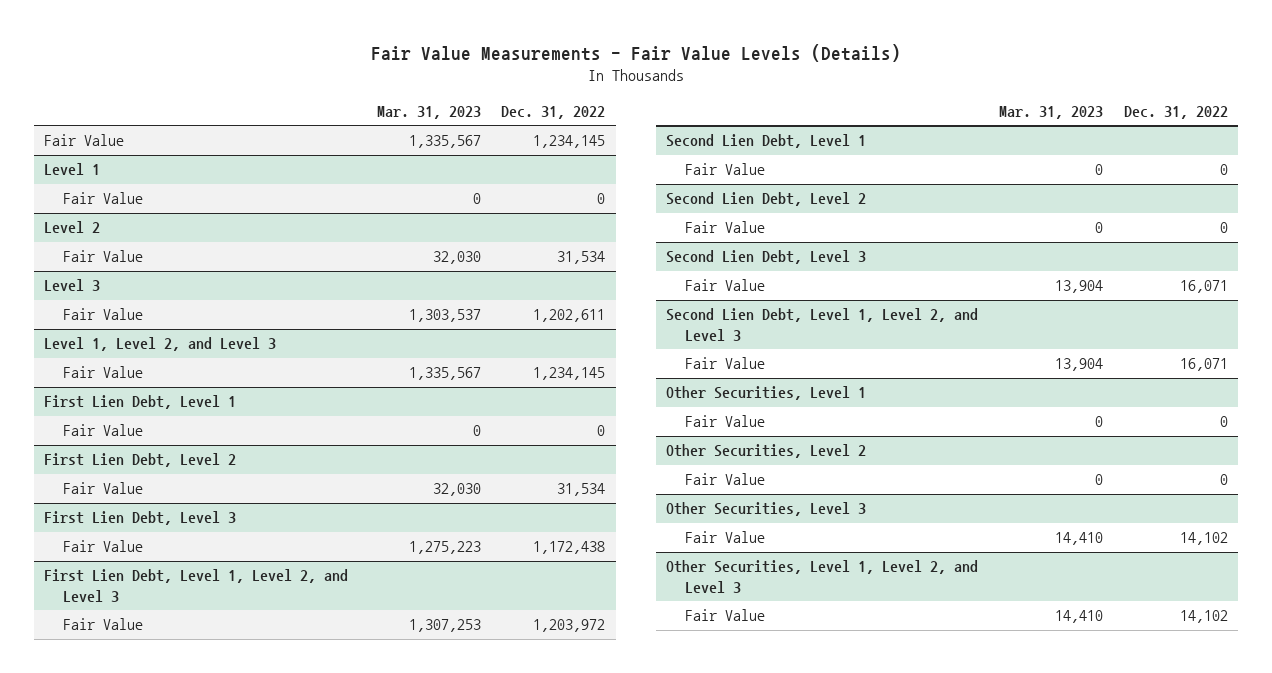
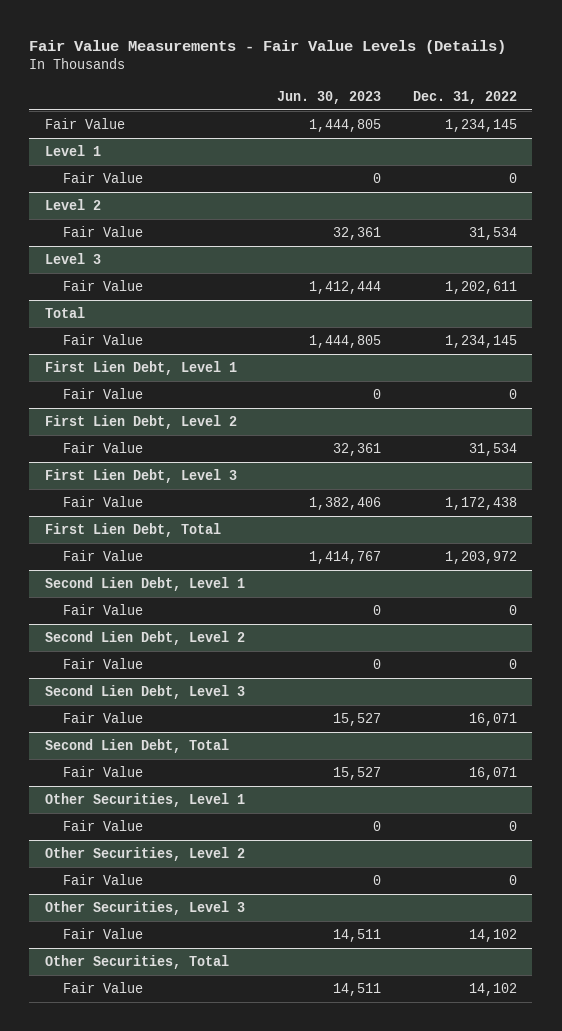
- | Mar. 31, 2023 | Dec. 31, 2022
+ | Jun. 30, 2023 | Dec. 31, 2022
- Level 1, Level 2, and Level 3
+ Total
- First Lien Debt, Level 1, Level 2, and Level 3
+ First Lien Debt, Total
- Second Lien Debt, Level 1, Level 2, and Level 3
+ Second Lien Debt, Total
- Other Securities, Level 1, Level 2, and Level 3
+ Other Securities, Total

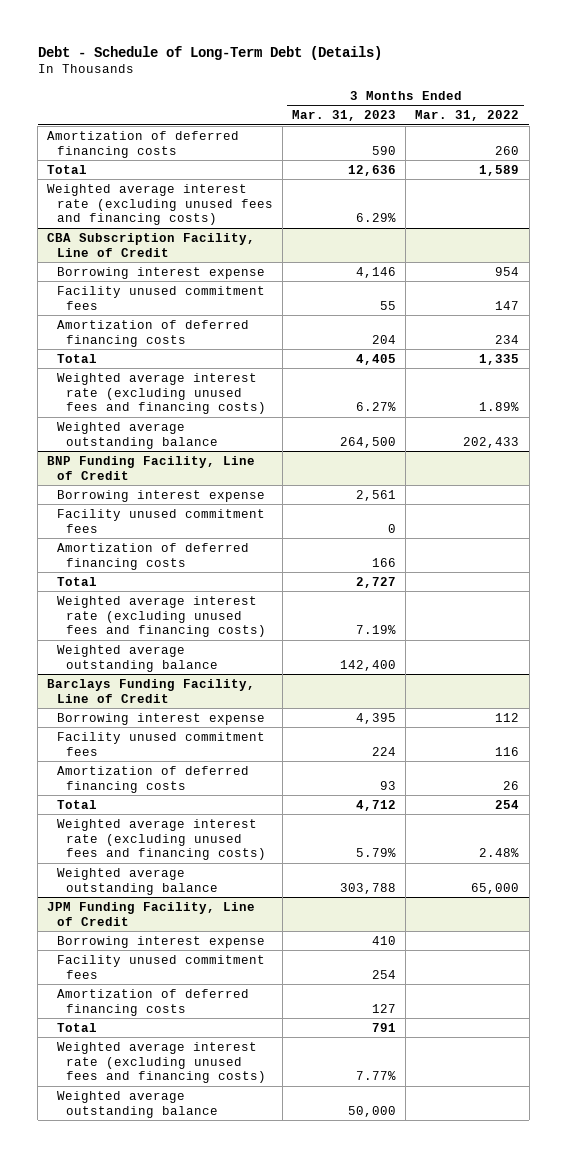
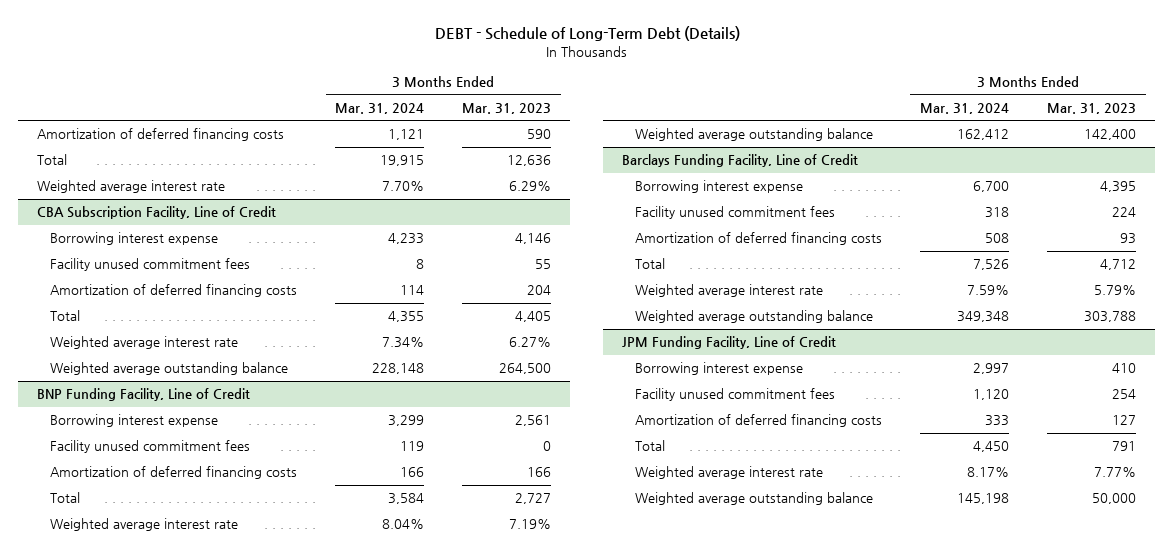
- Debt - Schedule of Long-Term Debt (Details)
+ DEBT - Schedule of Long-Term Debt (Details)
- | 3 Months Ended Mar. 31, 2023 | 3 Months Ended Mar. 31, 2022
+ | 3 Months Ended Mar. 31, 2024 | 3 Months Ended Mar. 31, 2023
- Weighted average interest rate (excluding unused fees and financing costs) | 6.29% |
+ Weighted average interest rate | 7.70% | 6.29%
@ CBA Subscription Facility, Line of Credit
- Weighted average interest rate (excluding unused fees and financing costs) | 6.27% | 1.89%
+ Weighted average interest rate | 7.34% | 6.27%
@ BNP Funding Facility, Line of Credit
- Weighted average interest rate (excluding unused fees and financing costs) | 7.19% |
+ Weighted average interest rate | 8.04% | 7.19%
@ Barclays Funding Facility, Line of Credit
- Weighted average interest rate (excluding unused fees and financing costs) | 5.79% | 2.48%
+ Weighted average interest rate | 7.59% | 5.79%
@ JPM Funding Facility, Line of Credit
- Weighted average interest rate (excluding unused fees and financing costs) | 7.77% |
+ Weighted average interest rate | 8.17% | 7.77%

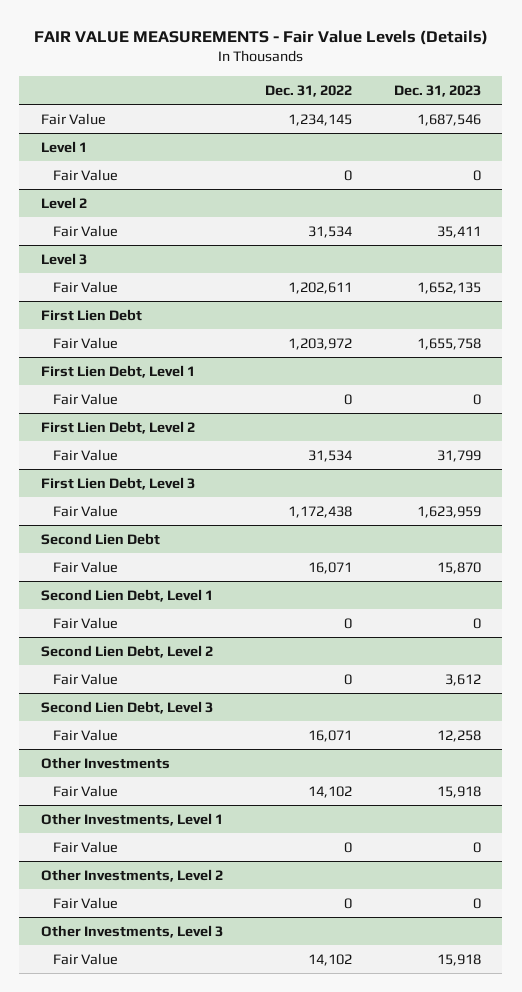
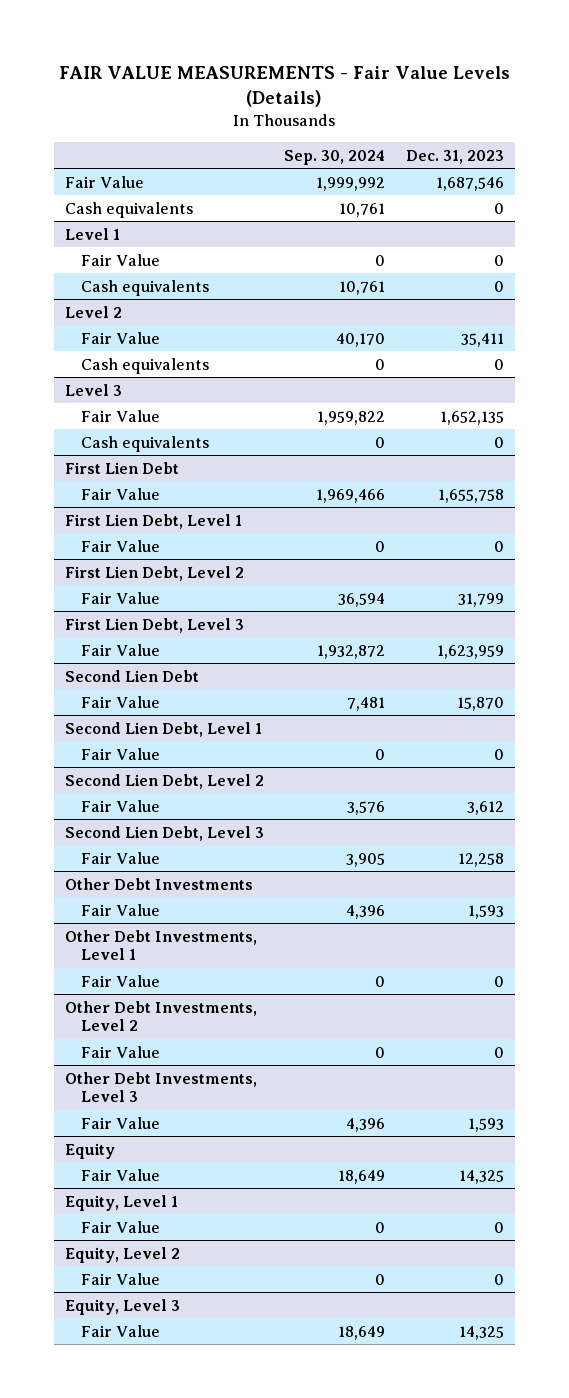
- | Dec. 31, 2022 | Dec. 31, 2023
+ | Sep. 30, 2024 | Dec. 31, 2023
+ Cash equivalents | 10,761 | 0
@ Level 1
+ Cash equivalents | 10,761 | 0
@ Level 2
+ Cash equivalents | 0 | 0
@ Level 3
+ Cash equivalents | 0 | 0
- Other Investments
- Fair Value | 14,102 | 15,918
- Other Investments, Level 1
+ Other Debt Investments
+ Fair Value | 4,396 | 1,593
+ Other Debt Investments, Level 1
- Other Investments, Level 2
+ Other Debt Investments, Level 2
- Other Investments, Level 3
- Fair Value | 14,102 | 15,918
+ Other Debt Investments, Level 3
+ Fair Value | 4,396 | 1,593
+ Equity
+ Fair Value | 18,649 | 14,325
+ Equity, Level 1
+ Fair Value | 0 | 0
+ Equity, Level 2
+ Fair Value | 0 | 0
+ Equity, Level 3
+ Fair Value | 18,649 | 14,325

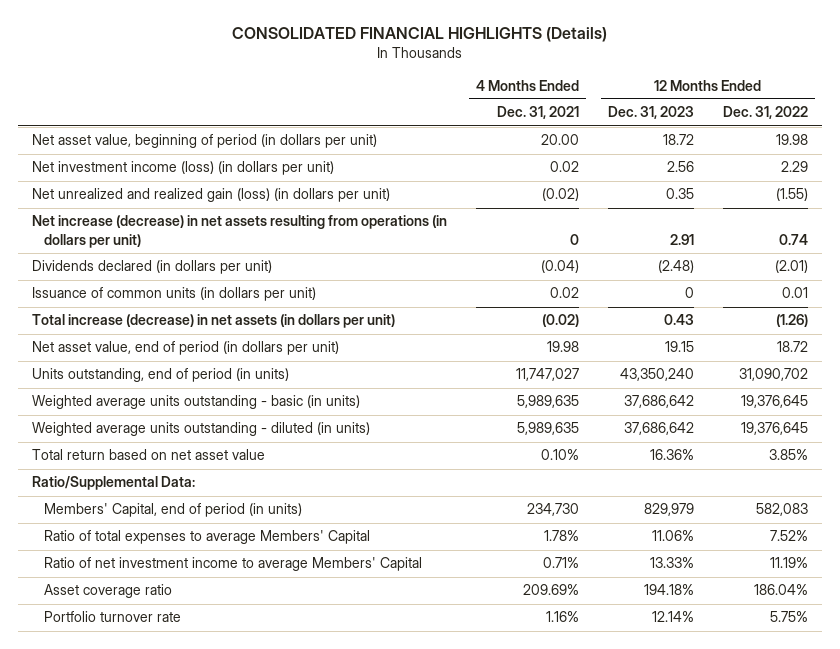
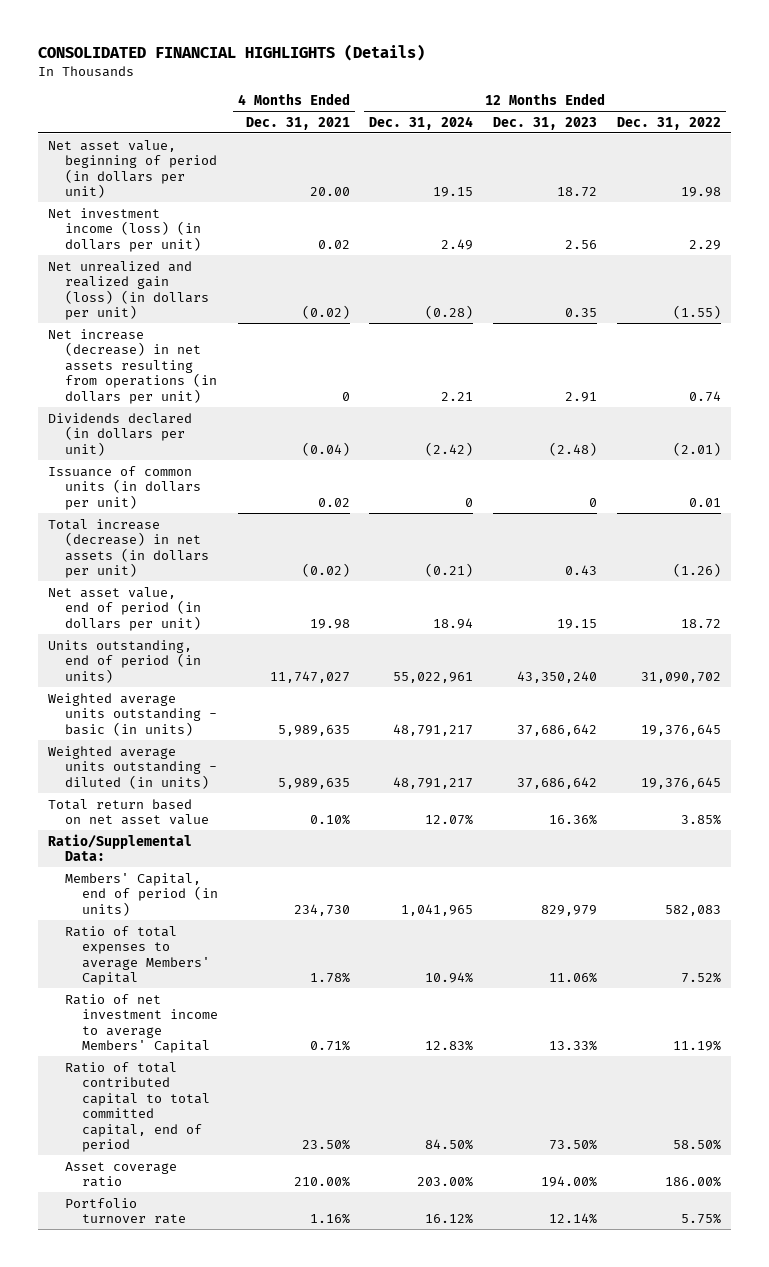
- | 4 Months Ended Dec. 31, 2021 | 12 Months Ended Dec. 31, 2023 | 12 Months Ended Dec. 31, 2022
+ | 4 Months Ended Dec. 31, 2021 | 12 Months Ended Dec. 31, 2024 | 12 Months Ended Dec. 31, 2023 | 12 Months Ended Dec. 31, 2022
- Asset coverage ratio | 209.69% | 194.18% | 186.04%
+ Ratio of total contributed capital to total committed capital, end of period | 23.50% | 84.50% | 73.50% | 58.50%
+ Asset coverage ratio | 210.00% | 203.00% | 194.00% | 186.00%

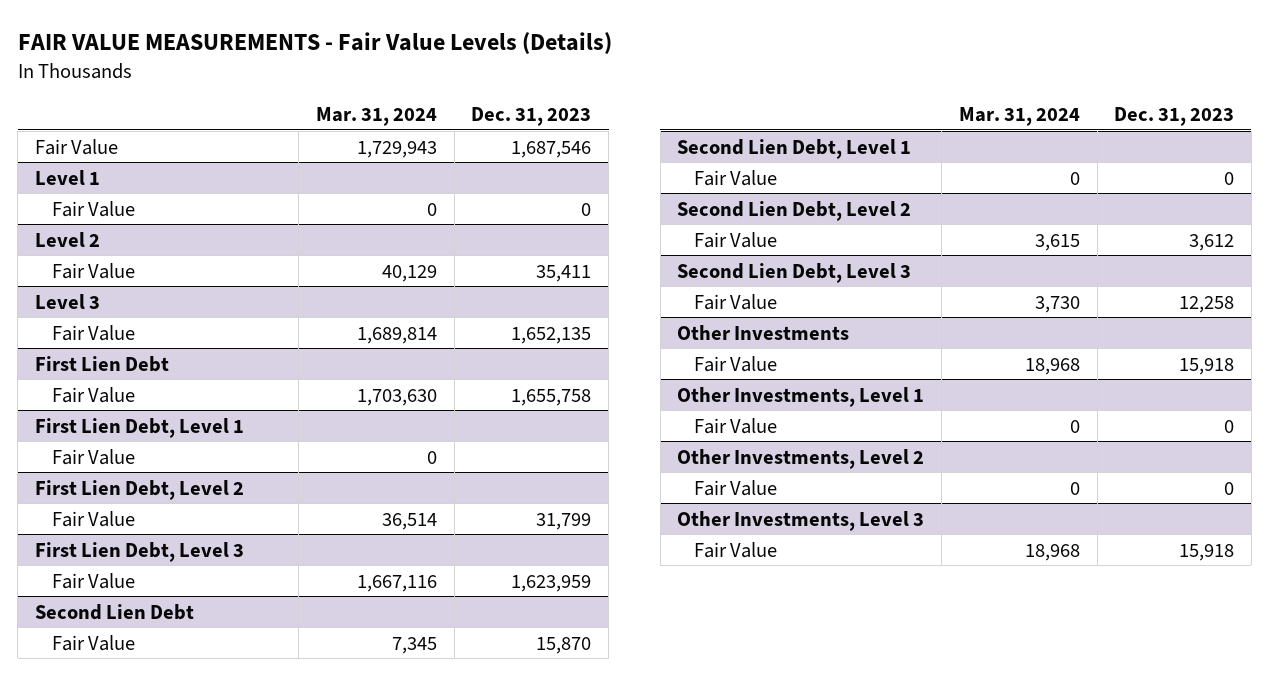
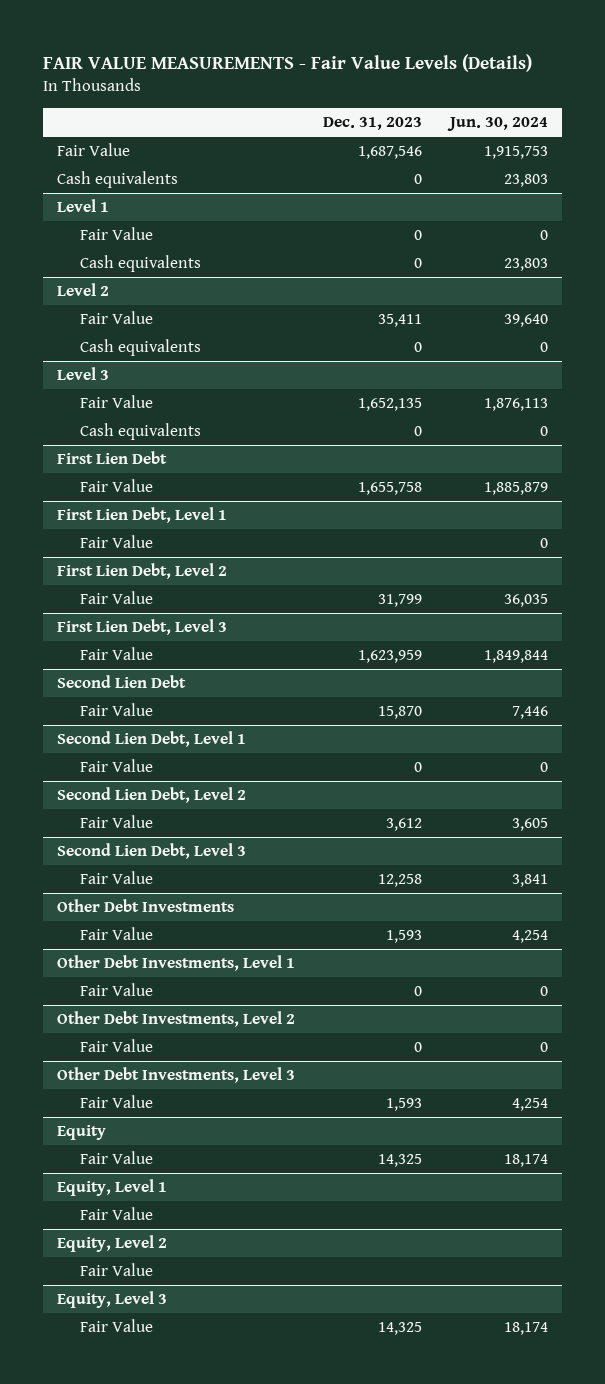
- | Mar. 31, 2024 | Dec. 31, 2023
+ | Dec. 31, 2023 | Jun. 30, 2024
+ Cash equivalents | 0 | 23,803
@ Level 1
+ Cash equivalents | 0 | 23,803
@ Level 2
+ Cash equivalents | 0 | 0
@ Level 3
+ Cash equivalents | 0 | 0
- Other Investments
- Fair Value | 18,968 | 15,918
- Other Investments, Level 1
+ Other Debt Investments
+ Fair Value | 1,593 | 4,254
+ Other Debt Investments, Level 1
- Other Investments, Level 2
+ Other Debt Investments, Level 2
- Other Investments, Level 3
- Fair Value | 18,968 | 15,918
+ Other Debt Investments, Level 3
+ Fair Value | 1,593 | 4,254
+ Equity
+ Fair Value | 14,325 | 18,174
+ Equity, Level 1
+ Fair Value
+ Equity, Level 2
+ Fair Value
+ Equity, Level 3
+ Fair Value | 14,325 | 18,174

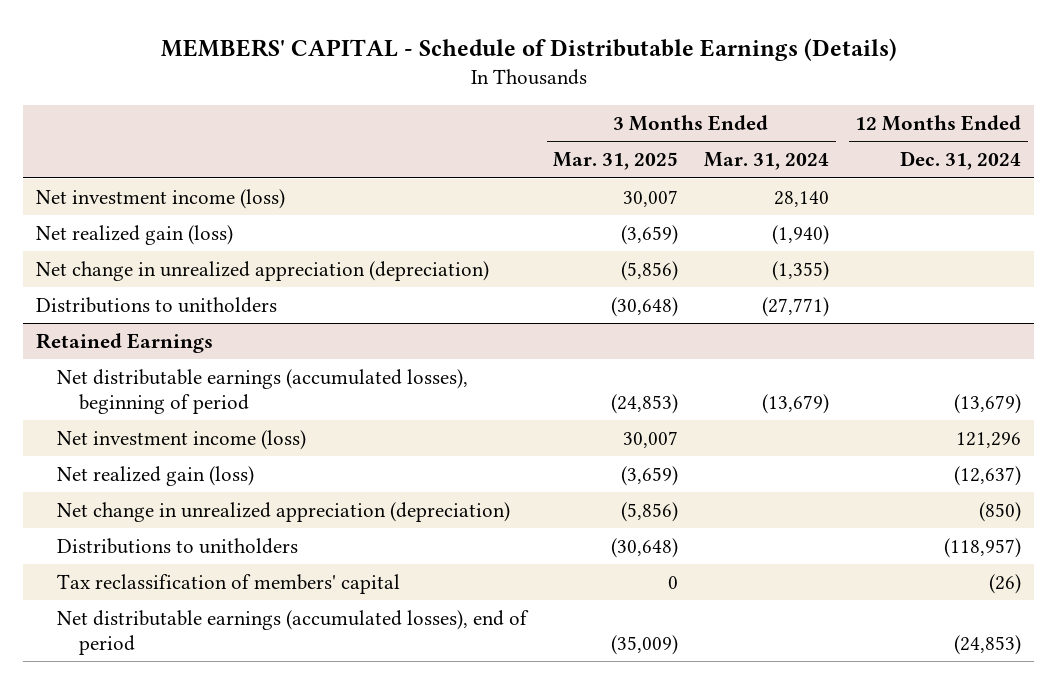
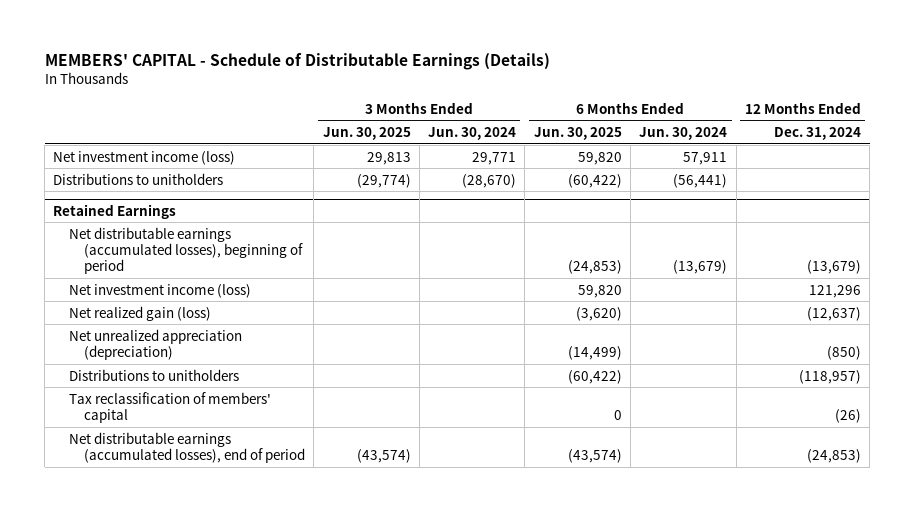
- | 3 Months Ended Mar. 31, 2025 | 3 Months Ended Mar. 31, 2024 | 12 Months Ended Dec. 31, 2024
+ | 3 Months Ended Jun. 30, 2025 | 3 Months Ended Jun. 30, 2024 | 6 Months Ended Jun. 30, 2025 | 6 Months Ended Jun. 30, 2024 | 12 Months Ended Dec. 31, 2024
- Net realized gain (loss) | (3,659) | (1,940) |
- Net change in unrealized appreciation (depreciation) | (5,856) | (1,355) |
@ Retained Earnings
- Net change in unrealized appreciation (depreciation) | (5,856) | | (850)
+ Net unrealized appreciation (depreciation) | | | (14,499) | | (850)

